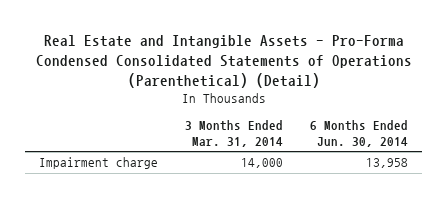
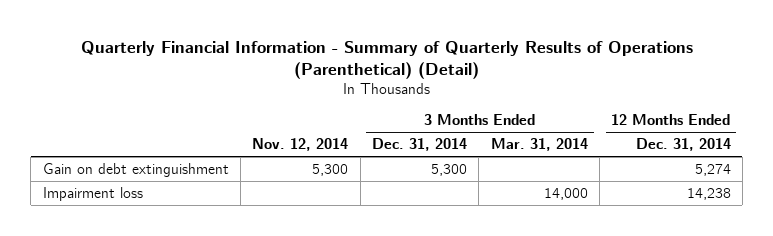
- Real Estate and Intangible Assets - Pro-Forma Condensed Consolidated Statements of Operations (Parenthetical) (Detail)
+ Quarterly Financial Information - Summary of Quarterly Results of Operations (Parenthetical) (Detail)
- | 3 Months Ended Mar. 31, 2014 | 6 Months Ended Jun. 30, 2014
+ | Nov. 12, 2014 | 3 Months Ended Dec. 31, 2014 | 3 Months Ended Mar. 31, 2014 | 12 Months Ended Dec. 31, 2014
- Impairment charge | 14,000 | 13,958
+ Gain on debt extinguishment | 5,300 | 5,300 | | 5,274
+ Impairment loss | | | 14,000 | 14,238

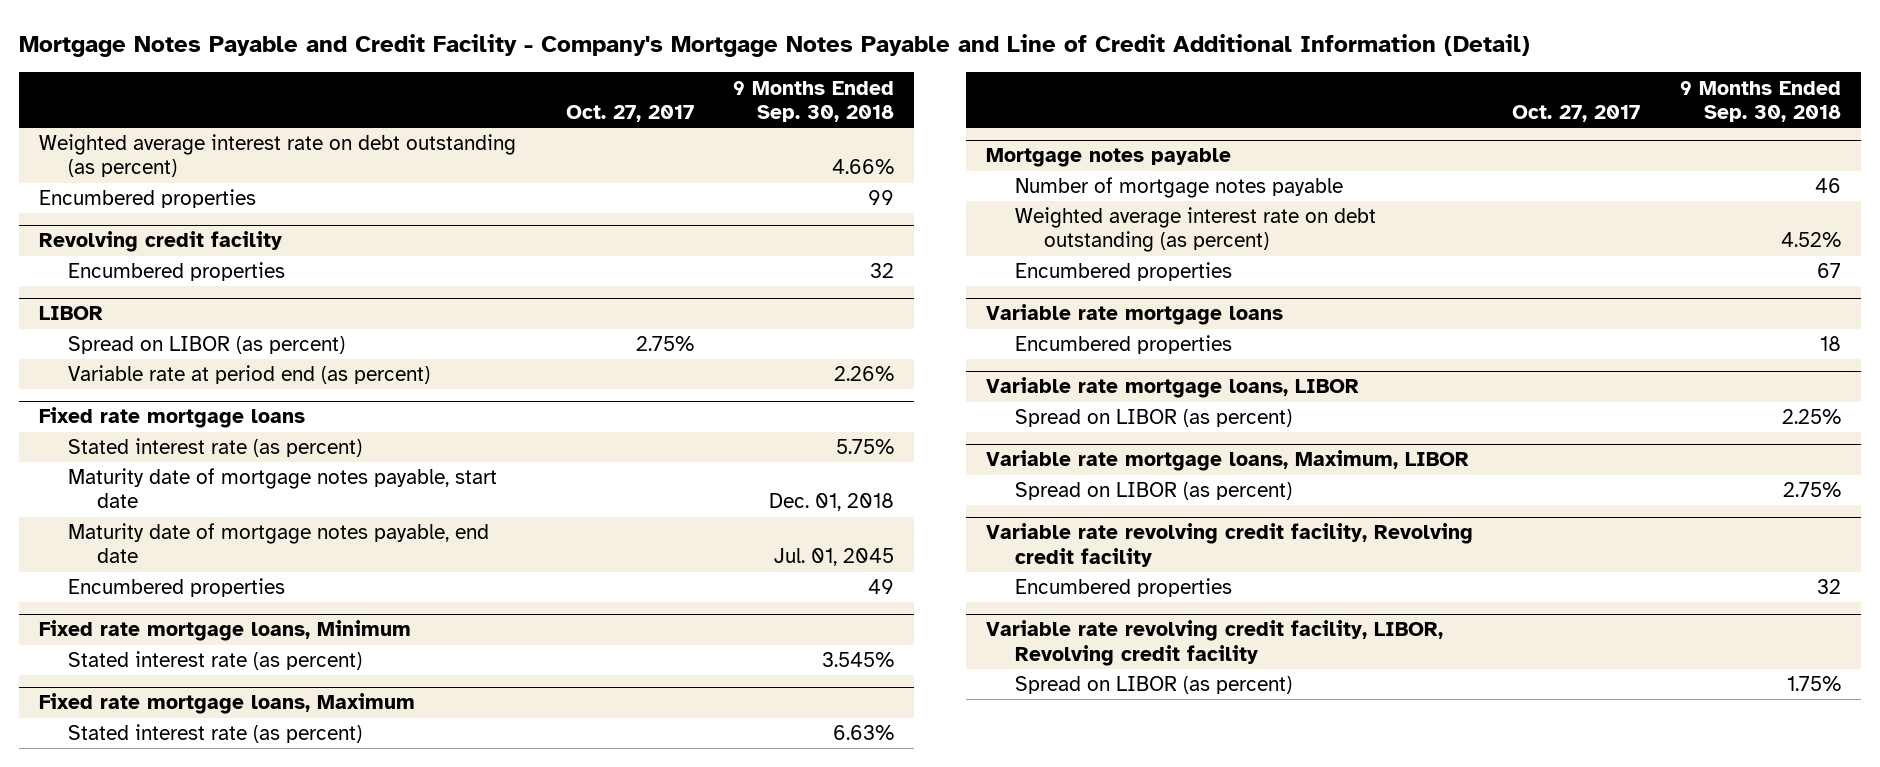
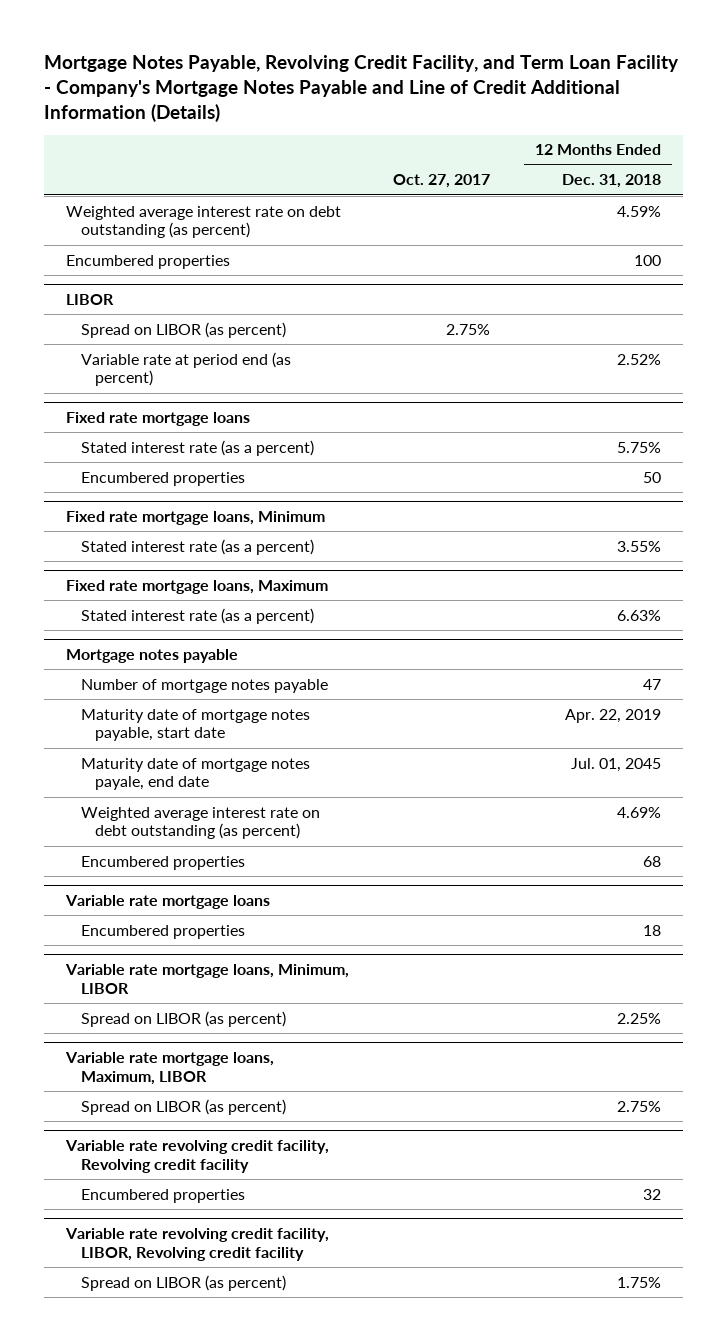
- Mortgage Notes Payable and Credit Facility - Company's Mortgage Notes Payable and Line of Credit Additional Information (Detail)
+ Mortgage Notes Payable, Revolving Credit Facility, and Term Loan Facility - Company's Mortgage Notes Payable and Line of Credit Additional Information (Details)
- | Oct. 27, 2017 | 9 Months Ended Sep. 30, 2018
+ | Oct. 27, 2017 | 12 Months Ended Dec. 31, 2018
- Revolving credit facility
- Encumbered properties | | 32
@ Fixed rate mortgage loans
- Stated interest rate (as percent) | | 5.75%
- Maturity date of mortgage notes payable, start date | | Dec. 01, 2018
- Maturity date of mortgage notes payable, end date | | Jul. 01, 2045
+ Stated interest rate (as a percent) | | 5.75%
@ Fixed rate mortgage loans, Minimum
- Stated interest rate (as percent) | | 3.545%
+ Stated interest rate (as a percent) | | 3.55%
@ Fixed rate mortgage loans, Maximum
- Stated interest rate (as percent) | | 6.63%
+ Stated interest rate (as a percent) | | 6.63%
@ Mortgage notes payable
+ Maturity date of mortgage notes payable, start date | | Apr. 22, 2019
+ Maturity date of mortgage notes payale, end date | | Jul. 01, 2045
- Variable rate mortgage loans, LIBOR
+ Variable rate mortgage loans, Minimum, LIBOR

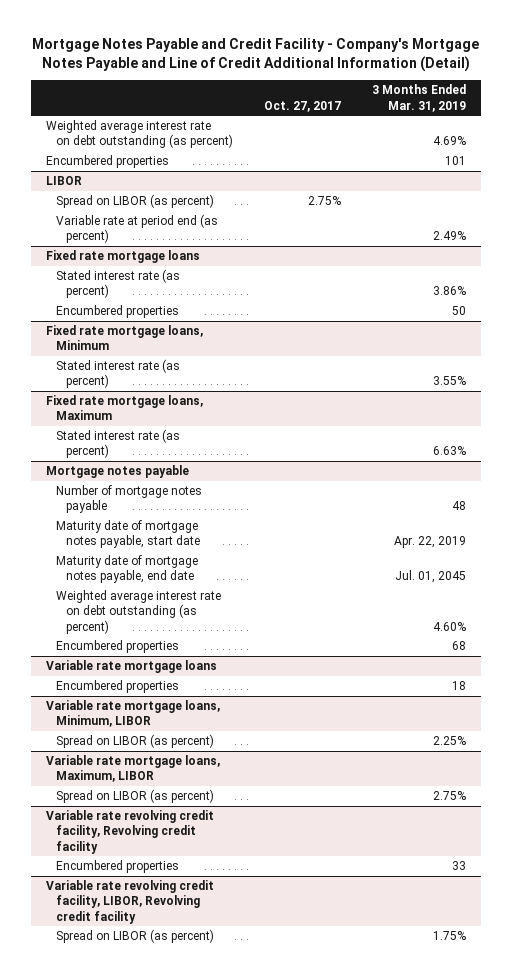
- Mortgage Notes Payable, Revolving Credit Facility, and Term Loan Facility - Company's Mortgage Notes Payable and Line of Credit Additional Information (Details)
+ Mortgage Notes Payable and Credit Facility - Company's Mortgage Notes Payable and Line of Credit Additional Information (Detail)
- | Oct. 27, 2017 | 12 Months Ended Dec. 31, 2018
+ | Oct. 27, 2017 | 3 Months Ended Mar. 31, 2019
@ Fixed rate mortgage loans
- Stated interest rate (as a percent) | | 5.75%
+ Stated interest rate (as percent) | | 3.86%
@ Fixed rate mortgage loans, Minimum
- Stated interest rate (as a percent) | | 3.55%
+ Stated interest rate (as percent) | | 3.55%
@ Fixed rate mortgage loans, Maximum
- Stated interest rate (as a percent) | | 6.63%
+ Stated interest rate (as percent) | | 6.63%
@ Mortgage notes payable
- Maturity date of mortgage notes payale, end date | | Jul. 01, 2045
+ Maturity date of mortgage notes payable, end date | | Jul. 01, 2045

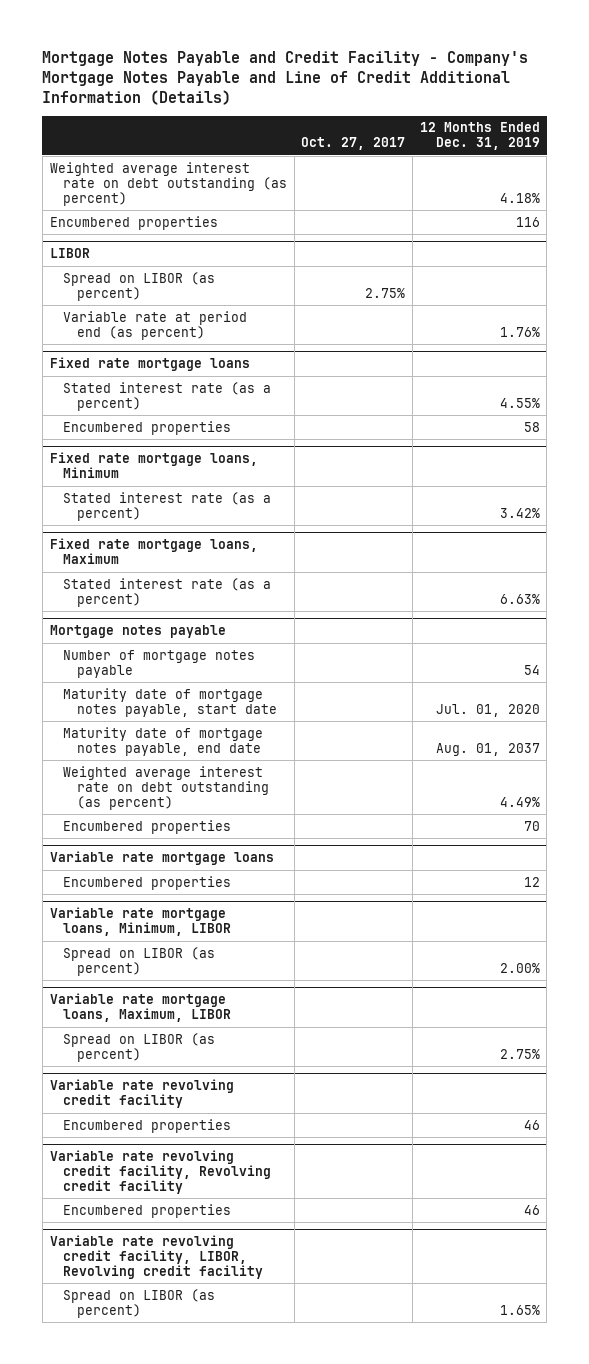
- Mortgage Notes Payable and Credit Facility - Company's Mortgage Notes Payable and Line of Credit Additional Information (Detail)
+ Mortgage Notes Payable and Credit Facility - Company's Mortgage Notes Payable and Line of Credit Additional Information (Details)
- | Oct. 27, 2017 | 3 Months Ended Mar. 31, 2019
+ | Oct. 27, 2017 | 12 Months Ended Dec. 31, 2019
@ Fixed rate mortgage loans
- Stated interest rate (as percent) | | 3.86%
+ Stated interest rate (as a percent) | | 4.55%
@ Fixed rate mortgage loans, Minimum
- Stated interest rate (as percent) | | 3.55%
+ Stated interest rate (as a percent) | | 3.42%
@ Fixed rate mortgage loans, Maximum
- Stated interest rate (as percent) | | 6.63%
+ Stated interest rate (as a percent) | | 6.63%
+ Variable rate revolving credit facility
+ Encumbered properties | | 46

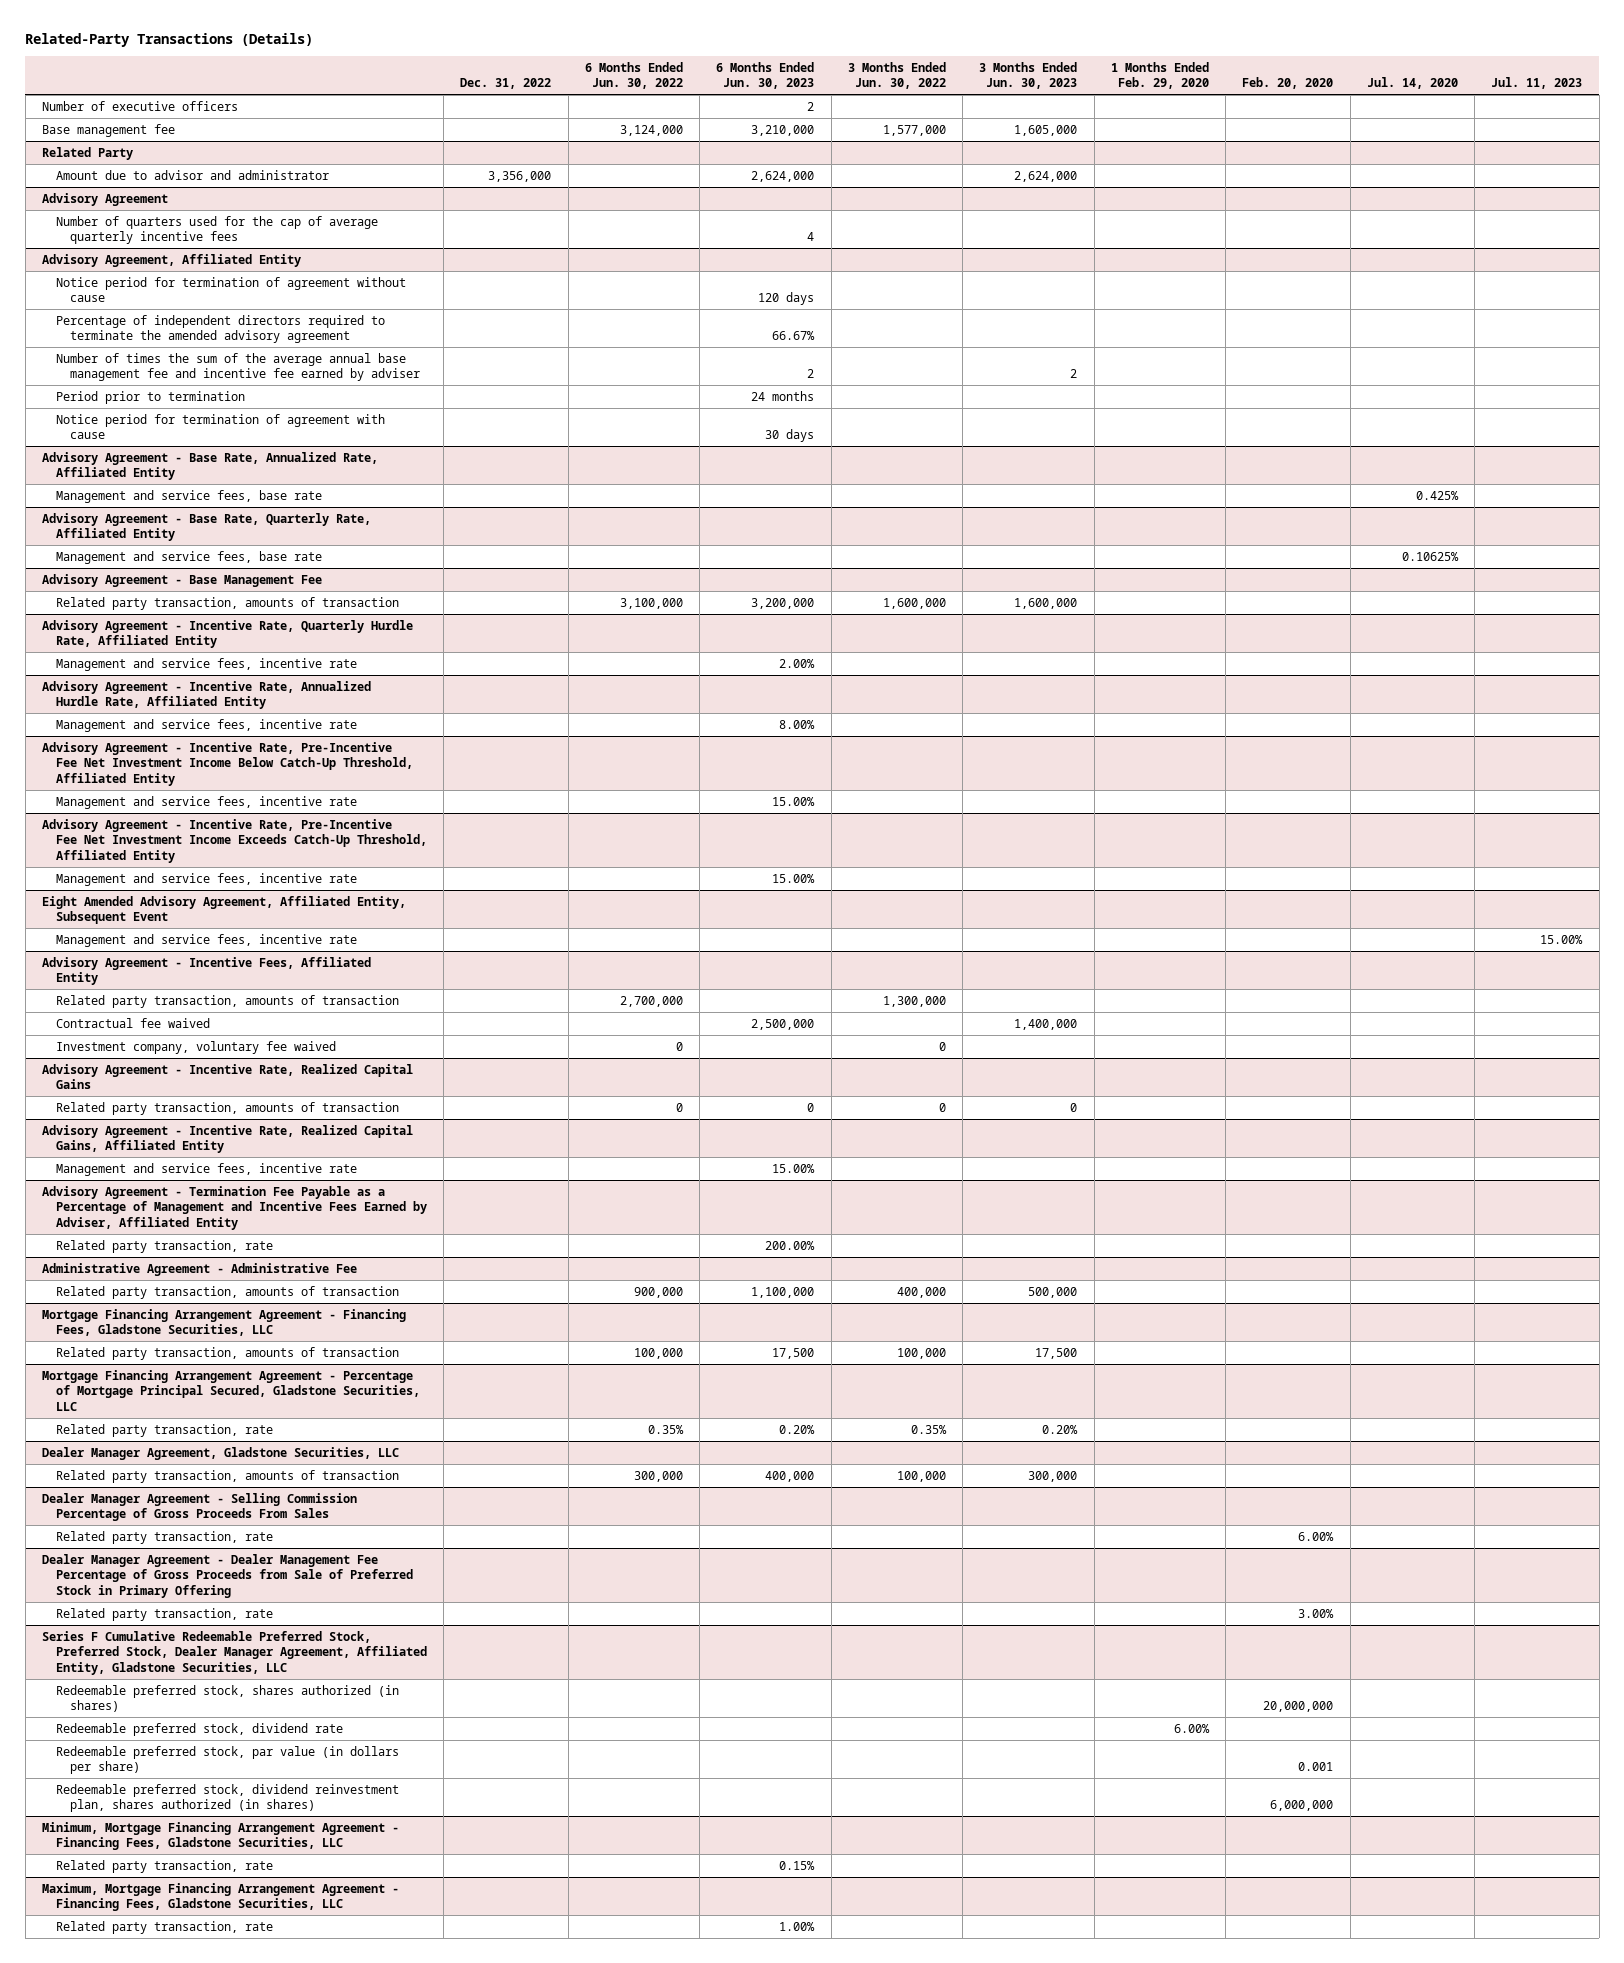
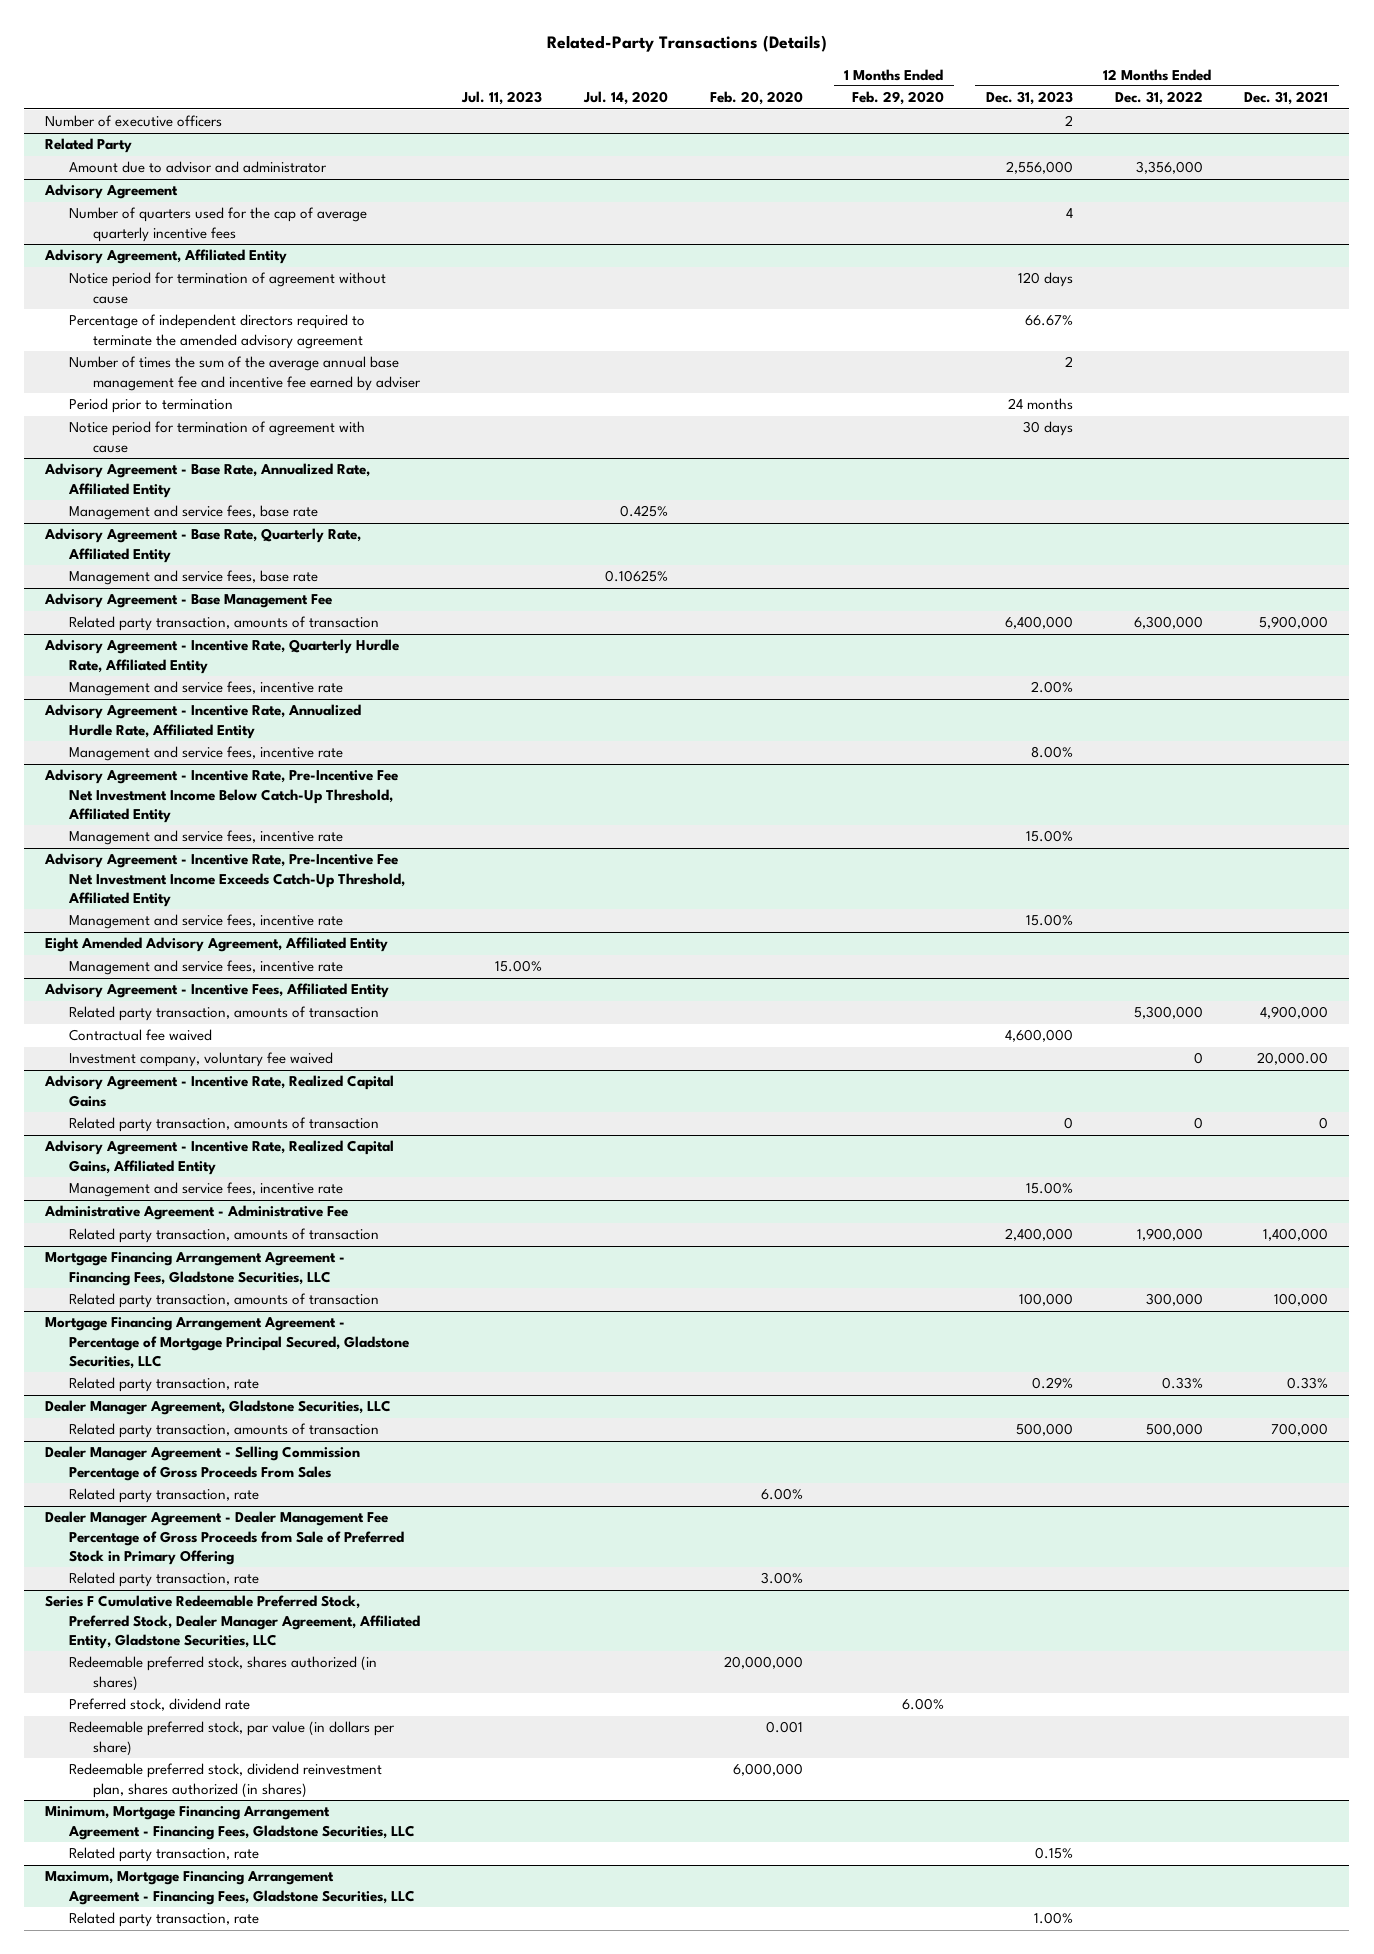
- | Dec. 31, 2022 | 6 Months Ended Jun. 30, 2022 | 6 Months Ended Jun. 30, 2023 | 3 Months Ended Jun. 30, 2022 | 3 Months Ended Jun. 30, 2023 | 1 Months Ended Feb. 29, 2020 | Feb. 20, 2020 | Jul. 14, 2020 | Jul. 11, 2023
+ | Jul. 11, 2023 | Jul. 14, 2020 | Feb. 20, 2020 | 1 Months Ended Feb. 29, 2020 | 12 Months Ended Dec. 31, 2023 | 12 Months Ended Dec. 31, 2022 | 12 Months Ended Dec. 31, 2021
- Base management fee | | 3,124,000 | 3,210,000 | 1,577,000 | 1,605,000 | | | |
- Eight Amended Advisory Agreement, Affiliated Entity, Subsequent Event
+ Eight Amended Advisory Agreement, Affiliated Entity
- Advisory Agreement - Termination Fee Payable as a Percentage of Management and Incentive Fees Earned by Adviser, Affiliated Entity
- Related party transaction, rate | | | 200.00% | | | | | |
@ Series F Cumulative Redeemable Preferred Stock, Preferred Stock, Dealer Manager Agreement, Affiliated Entity, Gladstone Securities, LLC
- Redeemable preferred stock, dividend rate | | | | | | 6.00% | | |
+ Preferred stock, dividend rate | | | | 6.00% | | |

